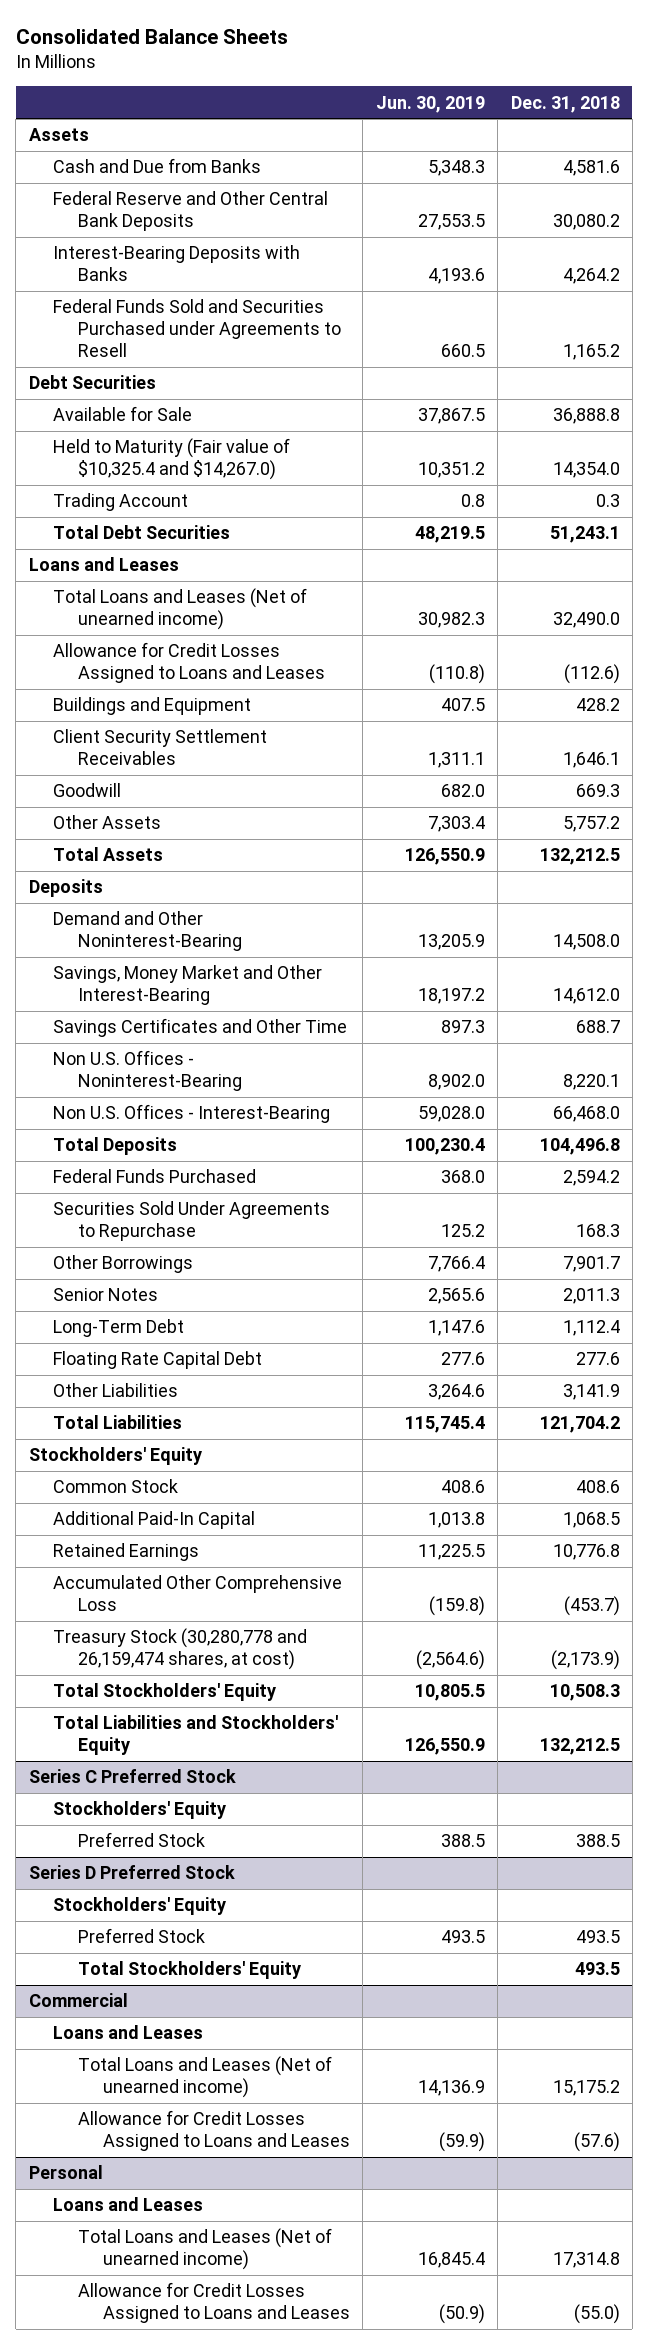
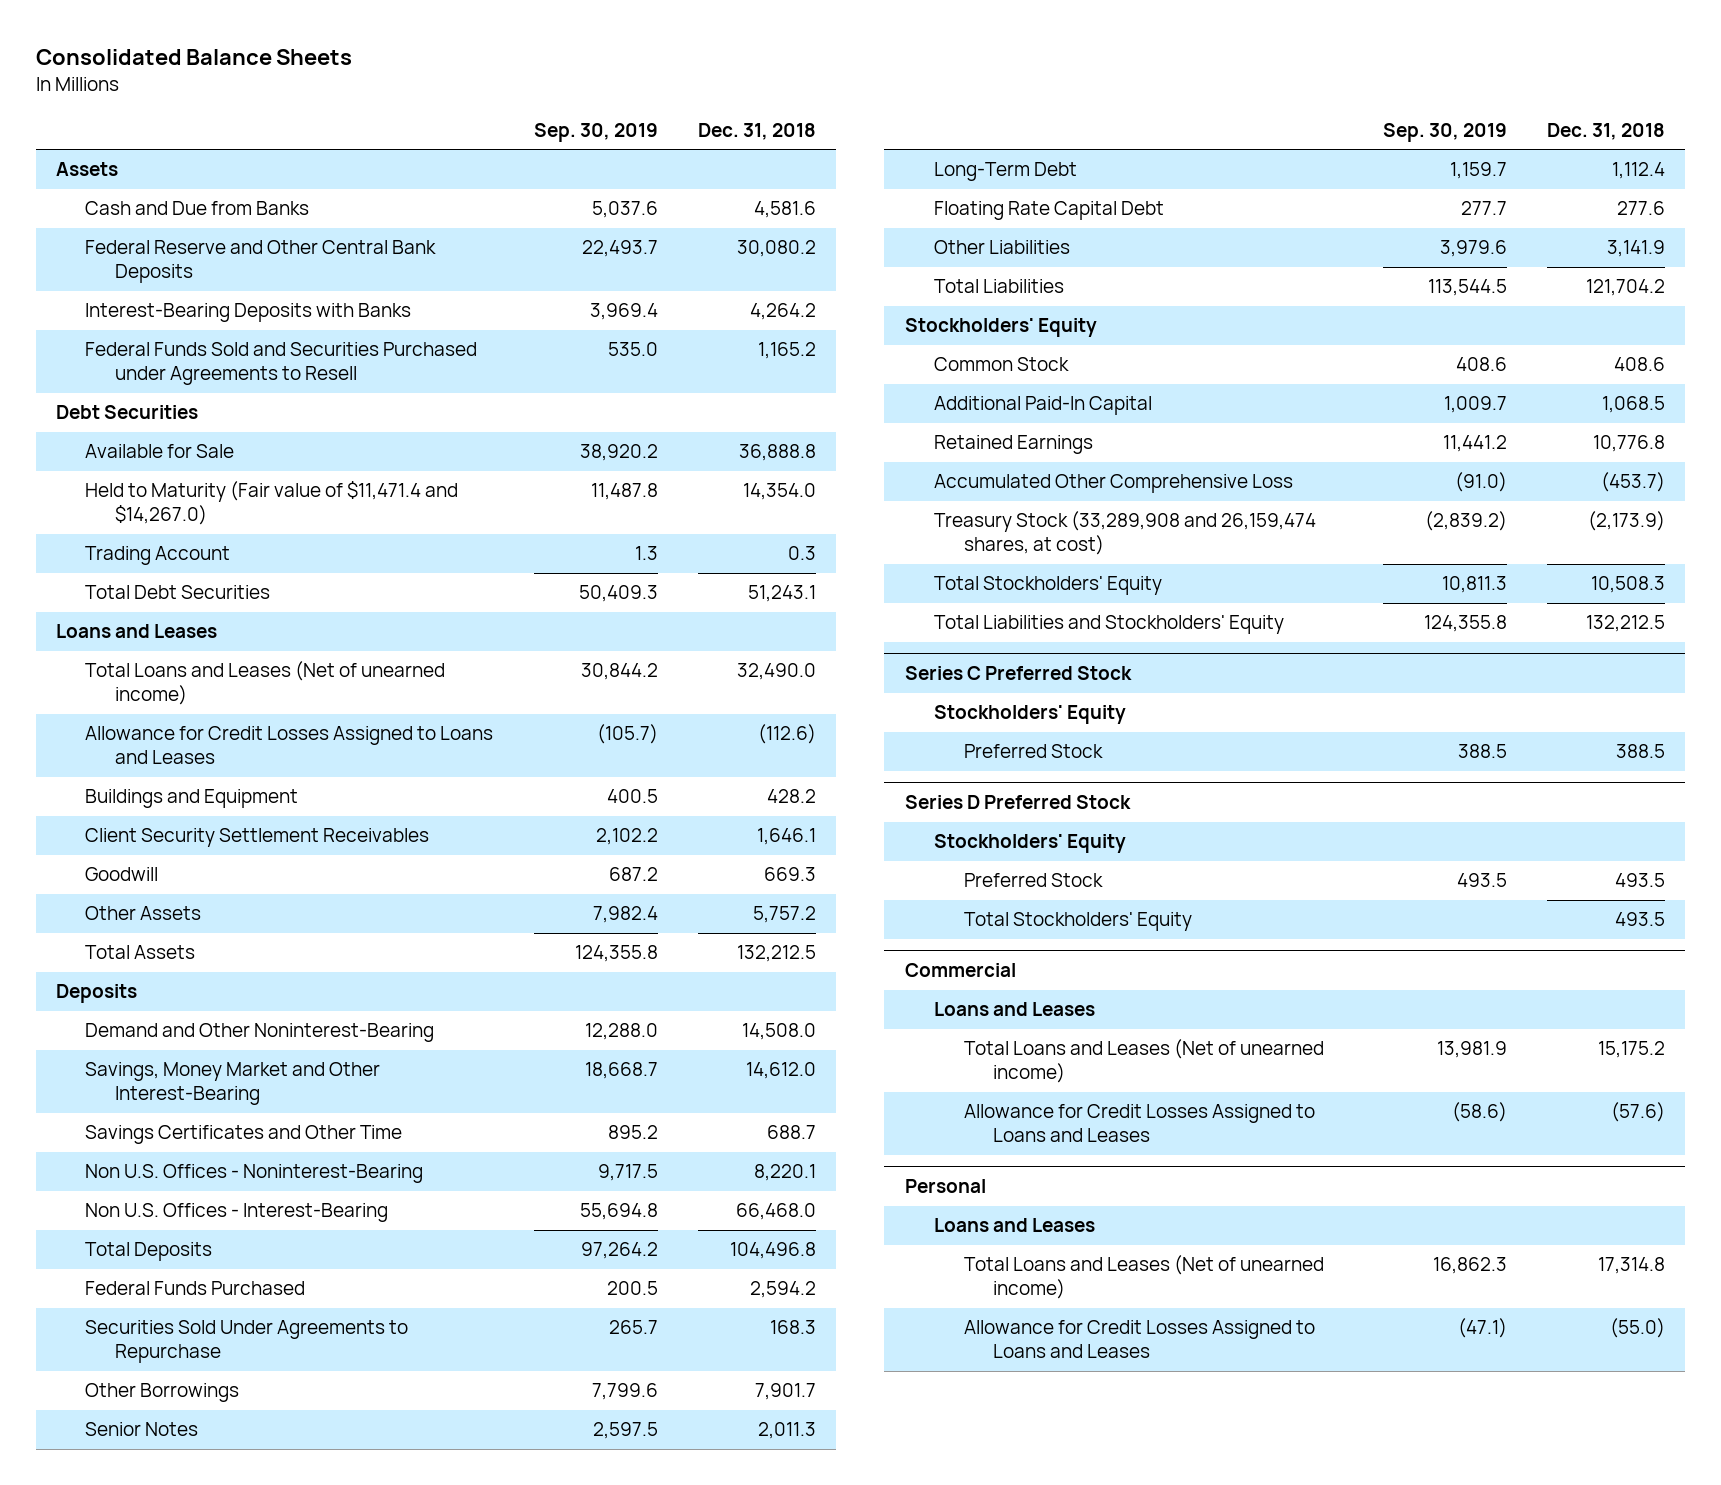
- | Jun. 30, 2019 | Dec. 31, 2018
+ | Sep. 30, 2019 | Dec. 31, 2018
- Held to Maturity (Fair value of $10,325.4 and $14,267.0) | 10,351.2 | 14,354.0
+ Held to Maturity (Fair value of $11,471.4 and $14,267.0) | 11,487.8 | 14,354.0
- Treasury Stock (30,280,778 and 26,159,474 shares, at cost) | (2,564.6) | (2,173.9)
+ Treasury Stock (33,289,908 and 26,159,474 shares, at cost) | (2,839.2) | (2,173.9)

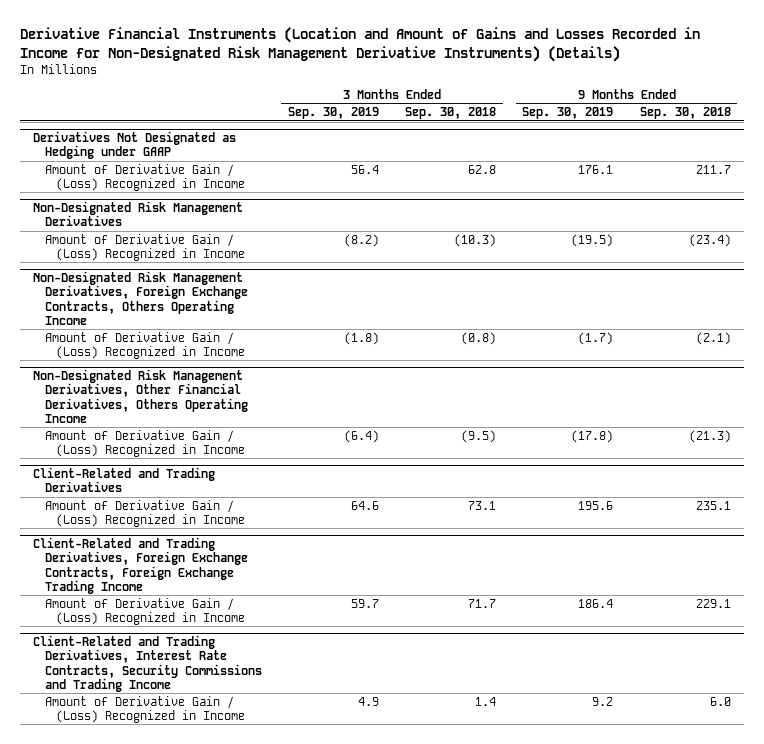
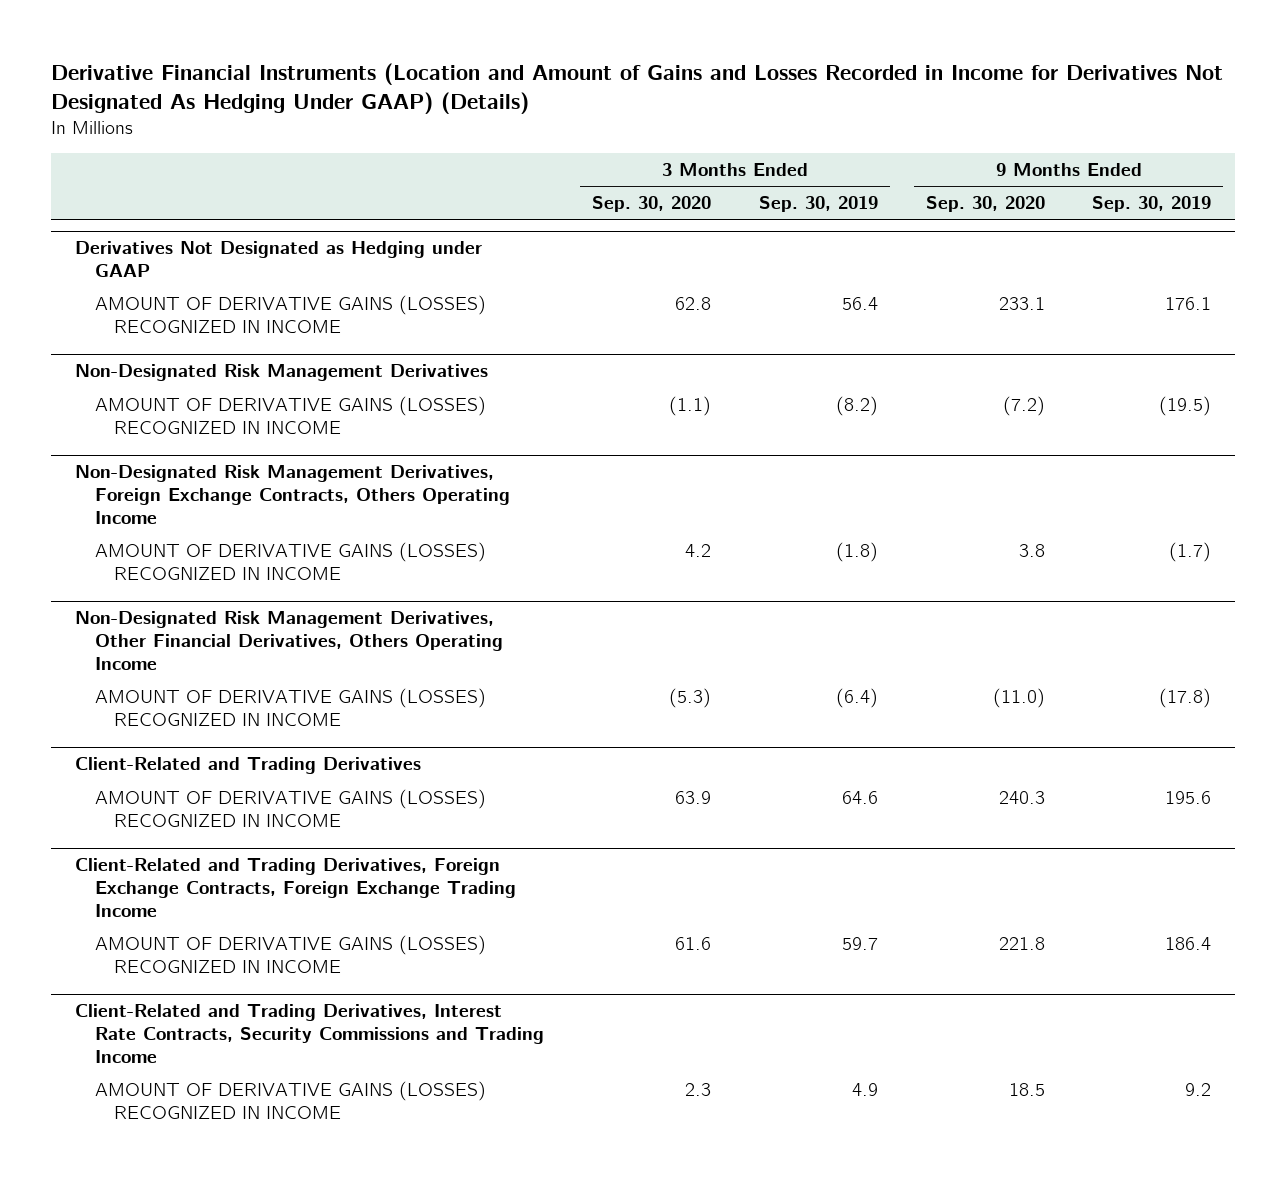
- Derivative Financial Instruments (Location and Amount of Gains and Losses Recorded in Income for Non-Designated Risk Management Derivative Instruments) (Details)
+ Derivative Financial Instruments (Location and Amount of Gains and Losses Recorded in Income for Derivatives Not Designated As Hedging Under GAAP) (Details)
- | 3 Months Ended Sep. 30, 2019 | 3 Months Ended Sep. 30, 2018 | 9 Months Ended Sep. 30, 2019 | 9 Months Ended Sep. 30, 2018
+ | 3 Months Ended Sep. 30, 2020 | 3 Months Ended Sep. 30, 2019 | 9 Months Ended Sep. 30, 2020 | 9 Months Ended Sep. 30, 2019
@ Derivatives Not Designated as Hedging under GAAP
- Amount of Derivative Gain / (Loss) Recognized in Income | 56.4 | 62.8 | 176.1 | 211.7
+ AMOUNT OF DERIVATIVE GAINS (LOSSES) RECOGNIZED IN INCOME | 62.8 | 56.4 | 233.1 | 176.1
@ Non-Designated Risk Management Derivatives
- Amount of Derivative Gain / (Loss) Recognized in Income | (8.2) | (10.3) | (19.5) | (23.4)
+ AMOUNT OF DERIVATIVE GAINS (LOSSES) RECOGNIZED IN INCOME | (1.1) | (8.2) | (7.2) | (19.5)
@ Non-Designated Risk Management Derivatives, Foreign Exchange Contracts, Others Operating Income
- Amount of Derivative Gain / (Loss) Recognized in Income | (1.8) | (0.8) | (1.7) | (2.1)
+ AMOUNT OF DERIVATIVE GAINS (LOSSES) RECOGNIZED IN INCOME | 4.2 | (1.8) | 3.8 | (1.7)
@ Non-Designated Risk Management Derivatives, Other Financial Derivatives, Others Operating Income
- Amount of Derivative Gain / (Loss) Recognized in Income | (6.4) | (9.5) | (17.8) | (21.3)
+ AMOUNT OF DERIVATIVE GAINS (LOSSES) RECOGNIZED IN INCOME | (5.3) | (6.4) | (11.0) | (17.8)
@ Client-Related and Trading Derivatives
- Amount of Derivative Gain / (Loss) Recognized in Income | 64.6 | 73.1 | 195.6 | 235.1
+ AMOUNT OF DERIVATIVE GAINS (LOSSES) RECOGNIZED IN INCOME | 63.9 | 64.6 | 240.3 | 195.6
@ Client-Related and Trading Derivatives, Foreign Exchange Contracts, Foreign Exchange Trading Income
- Amount of Derivative Gain / (Loss) Recognized in Income | 59.7 | 71.7 | 186.4 | 229.1
+ AMOUNT OF DERIVATIVE GAINS (LOSSES) RECOGNIZED IN INCOME | 61.6 | 59.7 | 221.8 | 186.4
@ Client-Related and Trading Derivatives, Interest Rate Contracts, Security Commissions and Trading Income
- Amount of Derivative Gain / (Loss) Recognized in Income | 4.9 | 1.4 | 9.2 | 6.0
+ AMOUNT OF DERIVATIVE GAINS (LOSSES) RECOGNIZED IN INCOME | 2.3 | 4.9 | 18.5 | 9.2

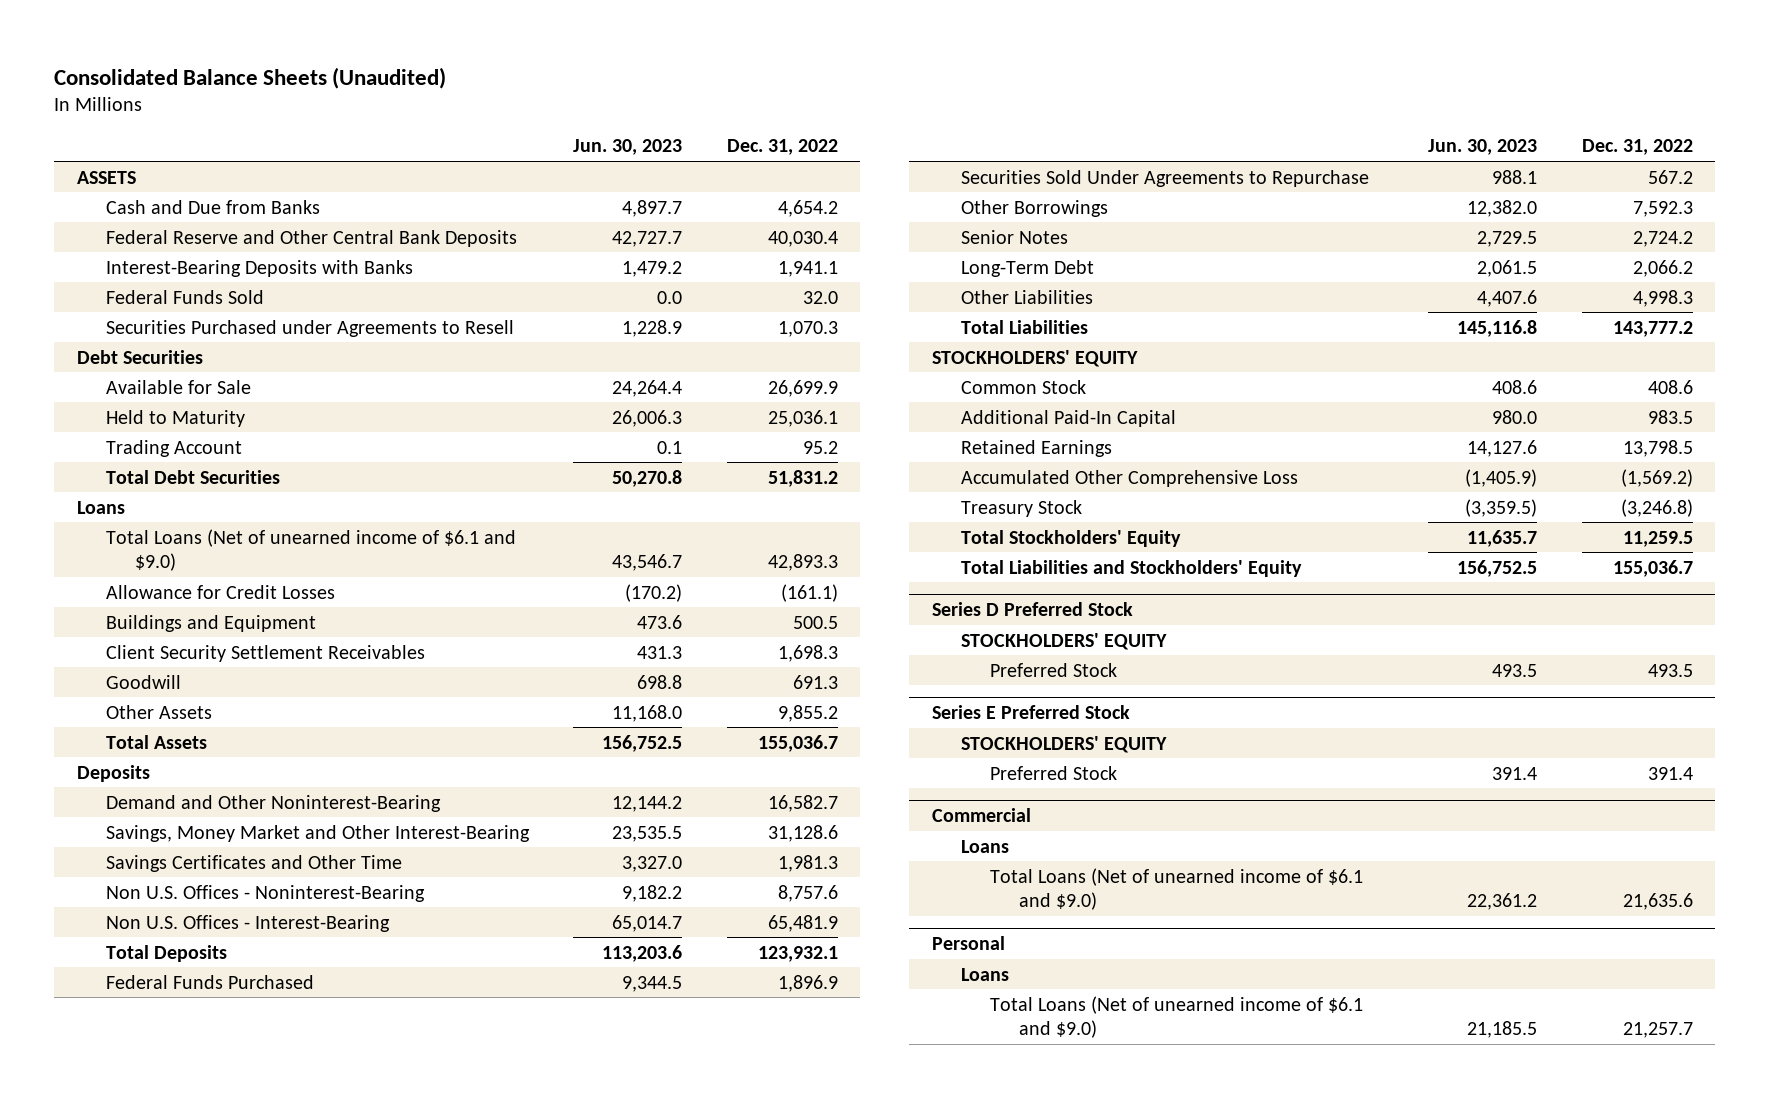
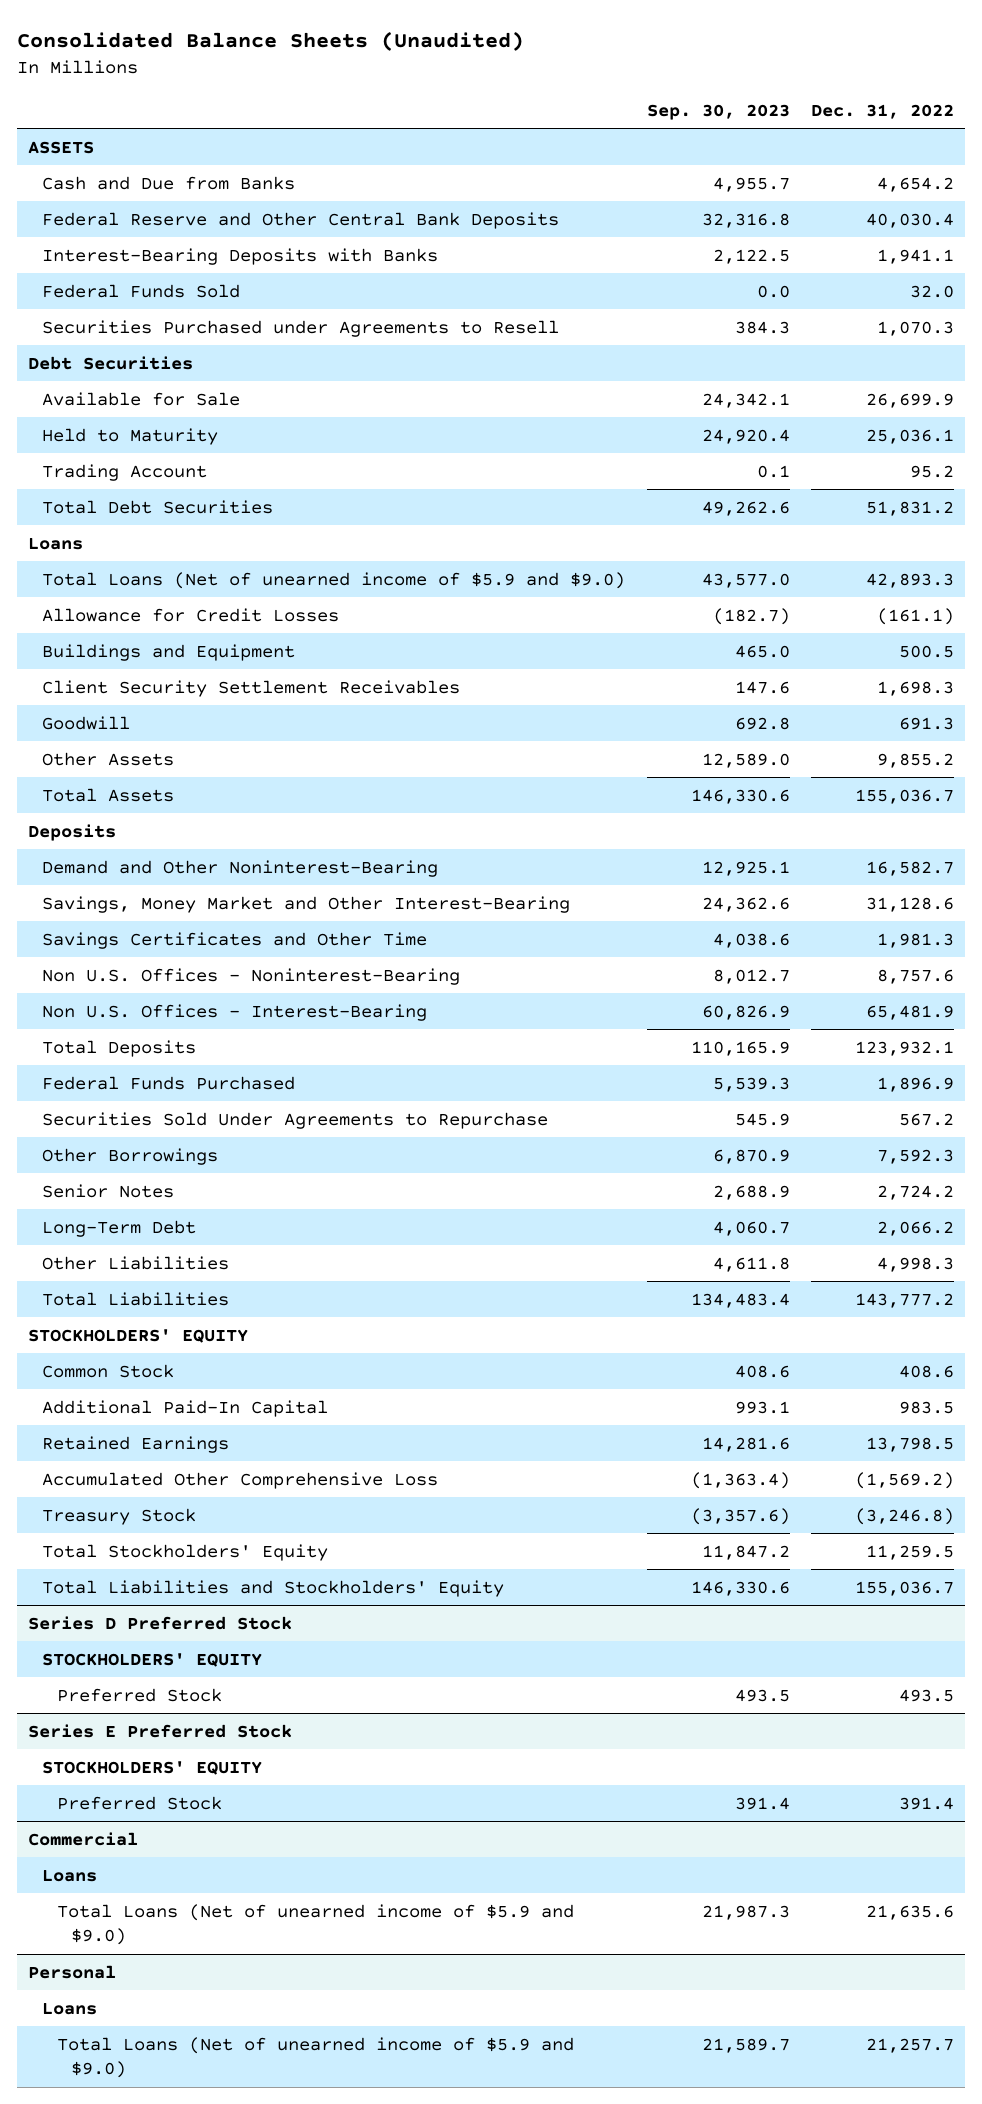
- | Jun. 30, 2023 | Dec. 31, 2022
+ | Sep. 30, 2023 | Dec. 31, 2022
- Total Loans (Net of unearned income of $6.1 and $9.0) | 43,546.7 | 42,893.3
+ Total Loans (Net of unearned income of $5.9 and $9.0) | 43,577.0 | 42,893.3
@ Commercial
- Total Loans (Net of unearned income of $6.1 and $9.0) | 22,361.2 | 21,635.6
+ Total Loans (Net of unearned income of $5.9 and $9.0) | 21,987.3 | 21,635.6
@ Personal
- Total Loans (Net of unearned income of $6.1 and $9.0) | 21,185.5 | 21,257.7
+ Total Loans (Net of unearned income of $5.9 and $9.0) | 21,589.7 | 21,257.7

